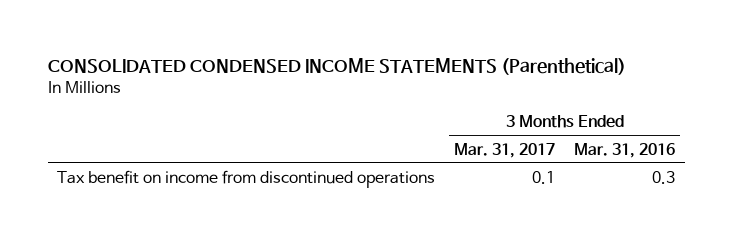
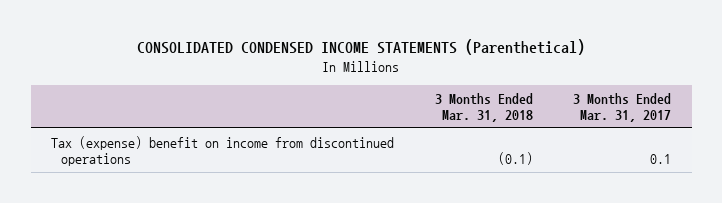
- | 3 Months Ended Mar. 31, 2017 | 3 Months Ended Mar. 31, 2016
+ | 3 Months Ended Mar. 31, 2018 | 3 Months Ended Mar. 31, 2017
- Tax benefit on income from discontinued operations | 0.1 | 0.3
+ Tax (expense) benefit on income from discontinued operations | (0.1) | 0.1

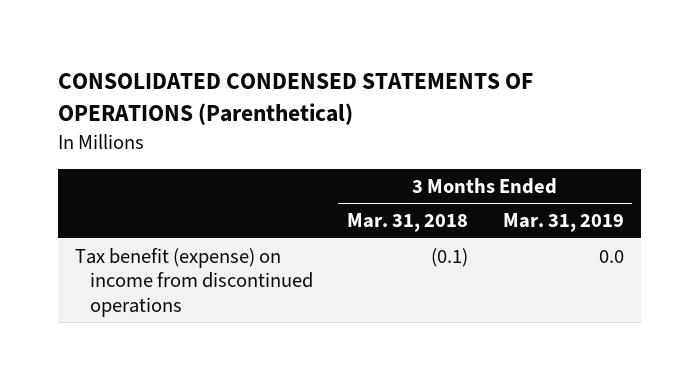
- CONSOLIDATED CONDENSED INCOME STATEMENTS (Parenthetical)
+ CONSOLIDATED CONDENSED STATEMENTS OF OPERATIONS (Parenthetical)
- | 3 Months Ended Mar. 31, 2018 | 3 Months Ended Mar. 31, 2017
+ | 3 Months Ended Mar. 31, 2018 | 3 Months Ended Mar. 31, 2019
- Tax (expense) benefit on income from discontinued operations | (0.1) | 0.1
+ Tax benefit (expense) on income from discontinued operations | (0.1) | 0.0

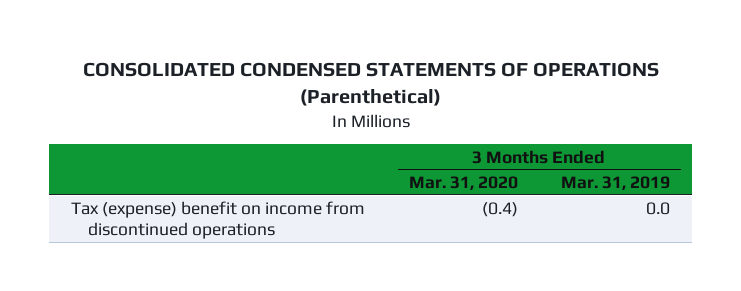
- | 3 Months Ended Mar. 31, 2018 | 3 Months Ended Mar. 31, 2019
+ | 3 Months Ended Mar. 31, 2020 | 3 Months Ended Mar. 31, 2019
- Tax benefit (expense) on income from discontinued operations | (0.1) | 0.0
+ Tax (expense) benefit on income from discontinued operations | (0.4) | 0.0

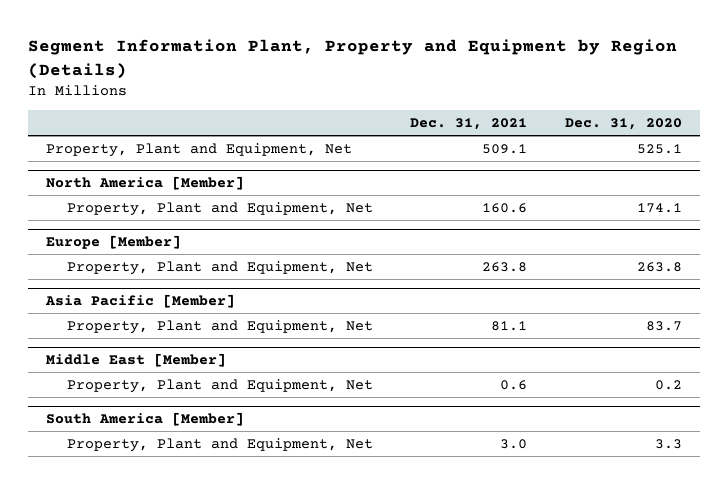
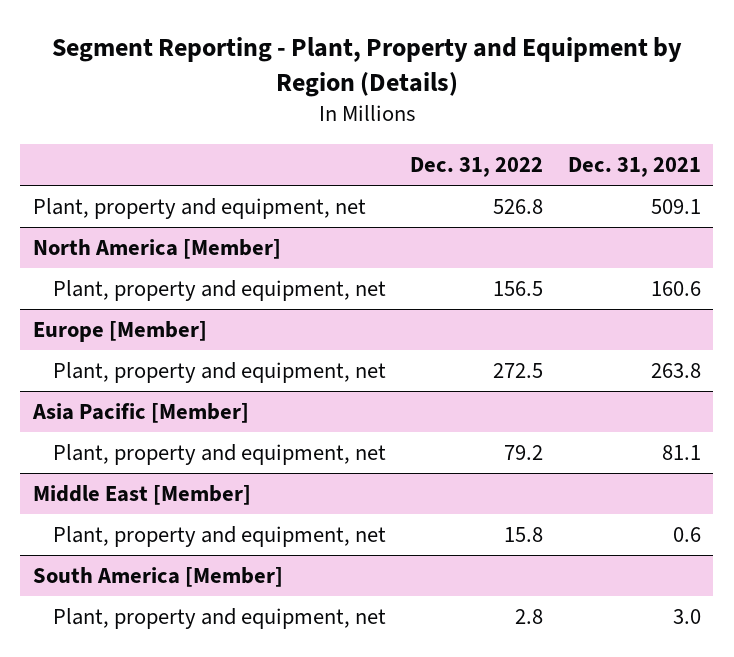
- Segment Information Plant, Property and Equipment by Region (Details)
+ Segment Reporting - Plant, Property and Equipment by Region (Details)
- | Dec. 31, 2021 | Dec. 31, 2020
+ | Dec. 31, 2022 | Dec. 31, 2021
- Property, Plant and Equipment, Net | 509.1 | 525.1
+ Plant, property and equipment, net | 526.8 | 509.1
@ North America [Member]
- Property, Plant and Equipment, Net | 160.6 | 174.1
+ Plant, property and equipment, net | 156.5 | 160.6
@ Europe [Member]
- Property, Plant and Equipment, Net | 263.8 | 263.8
+ Plant, property and equipment, net | 272.5 | 263.8
@ Asia Pacific [Member]
- Property, Plant and Equipment, Net | 81.1 | 83.7
+ Plant, property and equipment, net | 79.2 | 81.1
@ Middle East [Member]
- Property, Plant and Equipment, Net | 0.6 | 0.2
+ Plant, property and equipment, net | 15.8 | 0.6
@ South America [Member]
- Property, Plant and Equipment, Net | 3.0 | 3.3
+ Plant, property and equipment, net | 2.8 | 3.0

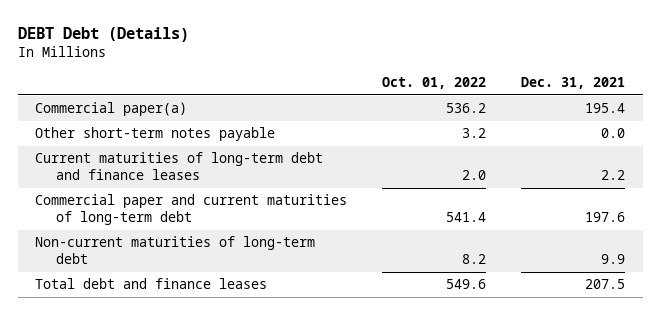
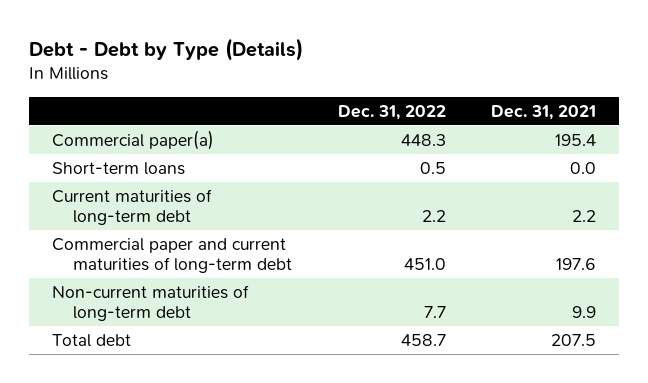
- DEBT Debt (Details)
+ Debt - Debt by Type (Details)
- | Oct. 01, 2022 | Dec. 31, 2021
+ | Dec. 31, 2022 | Dec. 31, 2021
- Other short-term notes payable | 3.2 | 0.0
- Current maturities of long-term debt and finance leases | 2.0 | 2.2
+ Short-term loans | 0.5 | 0.0
+ Current maturities of long-term debt | 2.2 | 2.2
- Total debt and finance leases | 549.6 | 207.5
+ Total debt | 458.7 | 207.5

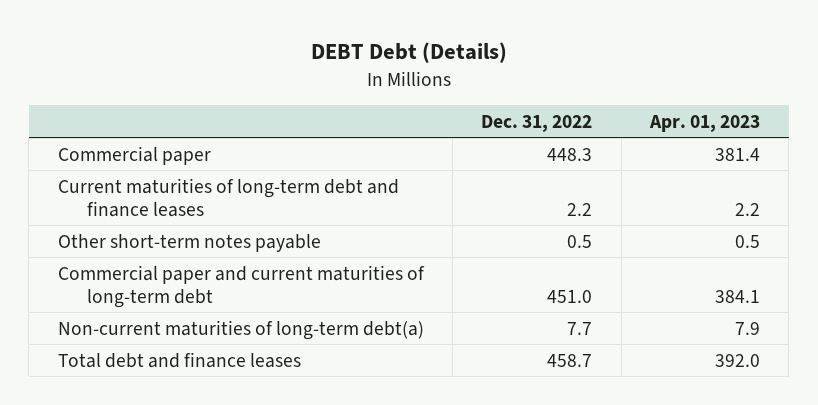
- Debt - Debt by Type (Details)
+ DEBT Debt (Details)
- | Dec. 31, 2022 | Dec. 31, 2021
+ | Dec. 31, 2022 | Apr. 01, 2023
- Commercial paper(a) | 448.3 | 195.4
- Short-term loans | 0.5 | 0.0
- Current maturities of long-term debt | 2.2 | 2.2
+ Commercial paper | 448.3 | 381.4
+ Current maturities of long-term debt and finance leases | 2.2 | 2.2
+ Other short-term notes payable | 0.5 | 0.5
- Non-current maturities of long-term debt | 7.7 | 9.9
- Total debt | 458.7 | 207.5
+ Non-current maturities of long-term debt(a) | 7.7 | 7.9
+ Total debt and finance leases | 458.7 | 392.0

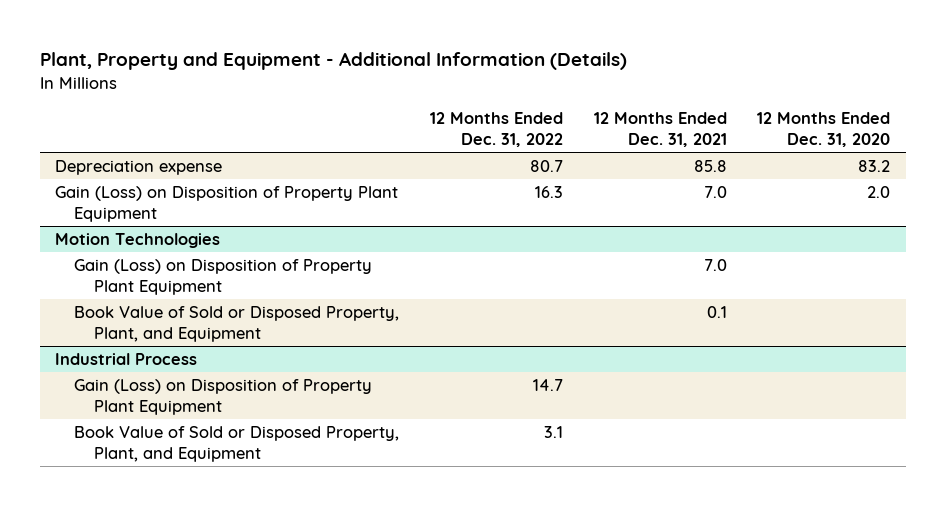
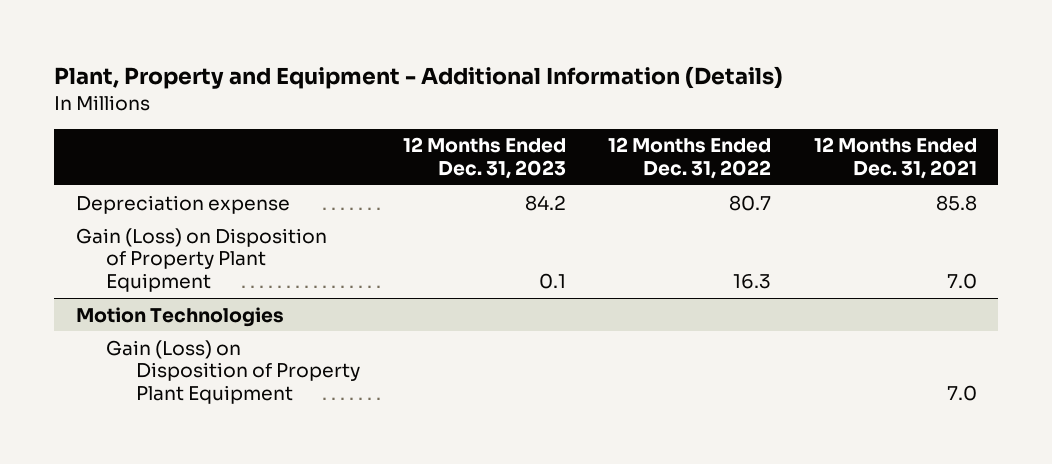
- | 12 Months Ended Dec. 31, 2022 | 12 Months Ended Dec. 31, 2021 | 12 Months Ended Dec. 31, 2020
+ | 12 Months Ended Dec. 31, 2023 | 12 Months Ended Dec. 31, 2022 | 12 Months Ended Dec. 31, 2021
@ Motion Technologies
- Book Value of Sold or Disposed Property, Plant, and Equipment | | 0.1 |
- Industrial Process
- Gain (Loss) on Disposition of Property Plant Equipment | 14.7 | |
- Book Value of Sold or Disposed Property, Plant, and Equipment | 3.1 | |

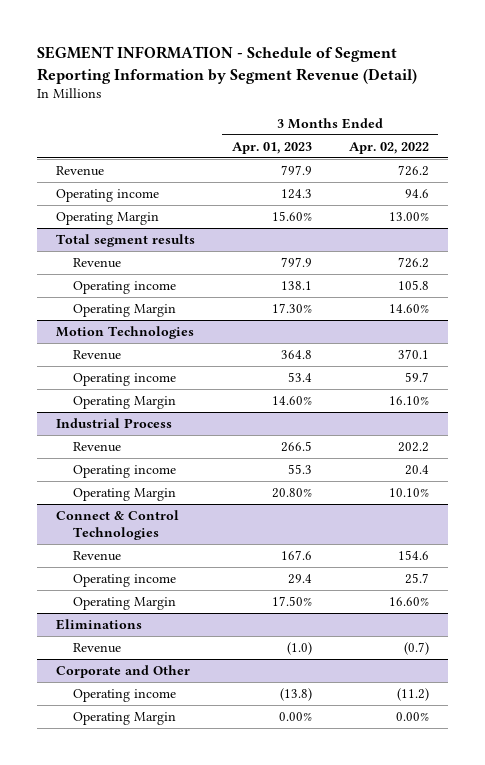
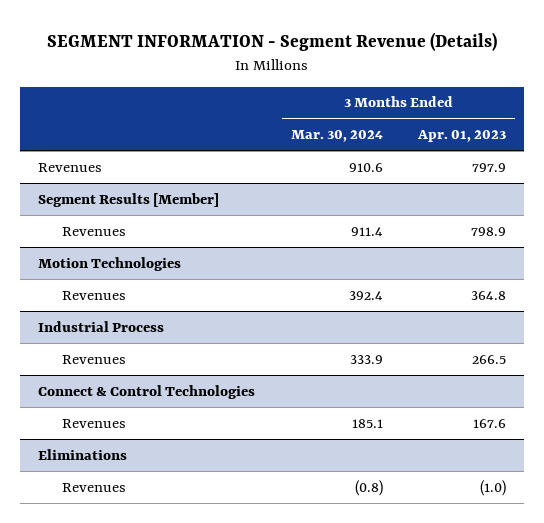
- SEGMENT INFORMATION - Schedule of Segment Reporting Information by Segment Revenue (Detail)
+ SEGMENT INFORMATION - Segment Revenue (Details)
- | 3 Months Ended Apr. 01, 2023 | 3 Months Ended Apr. 02, 2022
+ | 3 Months Ended Mar. 30, 2024 | 3 Months Ended Apr. 01, 2023
- Revenue | 797.9 | 726.2
- Operating income | 124.3 | 94.6
- Operating Margin | 15.60% | 13.00%
- Total segment results
- Revenue | 797.9 | 726.2
- Operating income | 138.1 | 105.8
- Operating Margin | 17.30% | 14.60%
+ Revenues | 910.6 | 797.9
+ Segment Results [Member]
+ Revenues | 911.4 | 798.9
@ Motion Technologies
- Revenue | 364.8 | 370.1
- Operating income | 53.4 | 59.7
- Operating Margin | 14.60% | 16.10%
+ Revenues | 392.4 | 364.8
@ Industrial Process
- Revenue | 266.5 | 202.2
- Operating income | 55.3 | 20.4
- Operating Margin | 20.80% | 10.10%
+ Revenues | 333.9 | 266.5
@ Connect & Control Technologies
- Revenue | 167.6 | 154.6
- Operating income | 29.4 | 25.7
- Operating Margin | 17.50% | 16.60%
+ Revenues | 185.1 | 167.6
@ Eliminations
- Revenue | (1.0) | (0.7)
- Corporate and Other
- Operating income | (13.8) | (11.2)
- Operating Margin | 0.00% | 0.00%
@ Eliminations
+ Revenues | (0.8) | (1.0)

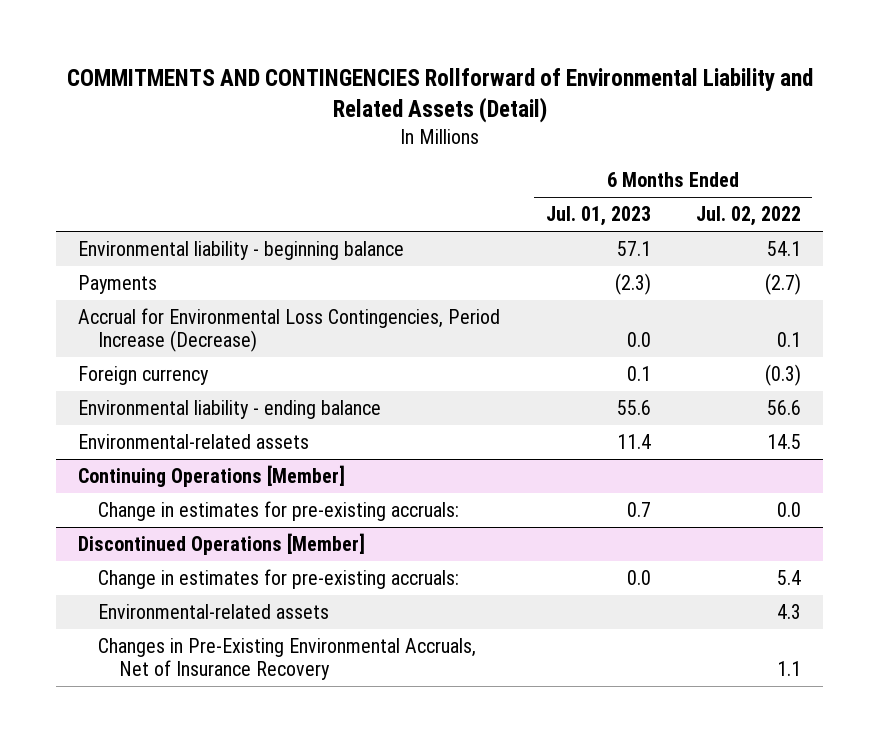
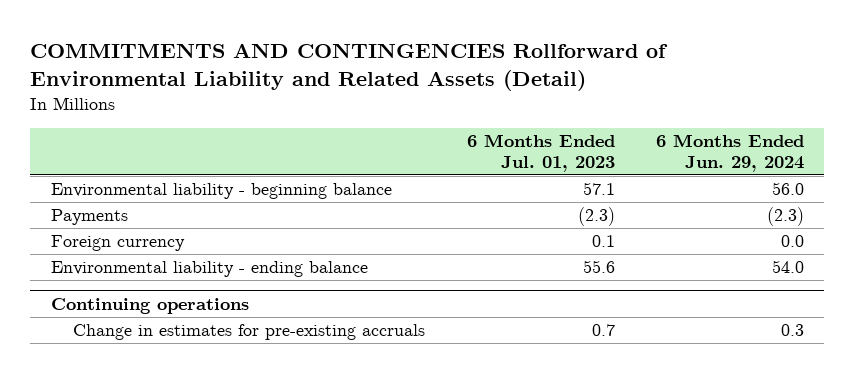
- | 6 Months Ended Jul. 01, 2023 | 6 Months Ended Jul. 02, 2022
+ | 6 Months Ended Jul. 01, 2023 | 6 Months Ended Jun. 29, 2024
- Accrual for Environmental Loss Contingencies, Period Increase (Decrease) | 0.0 | 0.1
- Environmental-related assets | 11.4 | 14.5
- Continuing Operations [Member]
- Change in estimates for pre-existing accruals: | 0.7 | 0.0
- Discontinued Operations [Member]
- Change in estimates for pre-existing accruals: | 0.0 | 5.4
- Environmental-related assets | | 4.3
- Changes in Pre-Existing Environmental Accruals, Net of Insurance Recovery | | 1.1
+ Continuing operations
+ Change in estimates for pre-existing accruals | 0.7 | 0.3

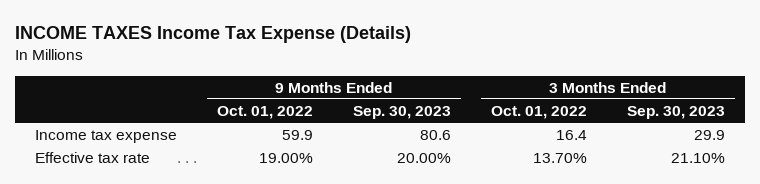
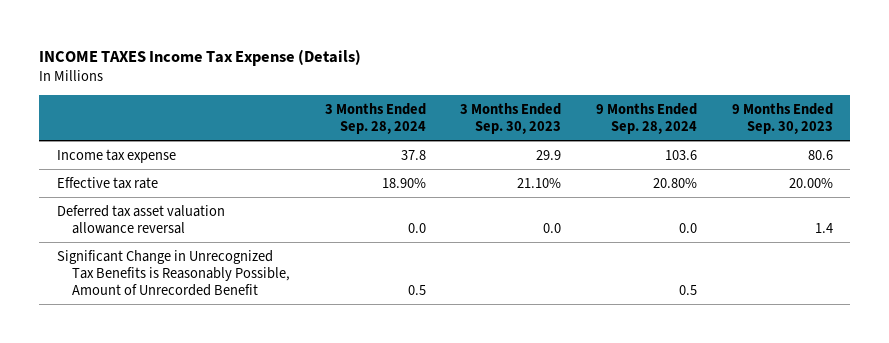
- | 9 Months Ended Oct. 01, 2022 | 9 Months Ended Sep. 30, 2023 | 3 Months Ended Oct. 01, 2022 | 3 Months Ended Sep. 30, 2023
+ | 3 Months Ended Sep. 28, 2024 | 3 Months Ended Sep. 30, 2023 | 9 Months Ended Sep. 28, 2024 | 9 Months Ended Sep. 30, 2023
+ Deferred tax asset valuation allowance reversal | 0.0 | 0.0 | 0.0 | 1.4
+ Significant Change in Unrecognized Tax Benefits is Reasonably Possible, Amount of Unrecorded Benefit | 0.5 | | 0.5 |

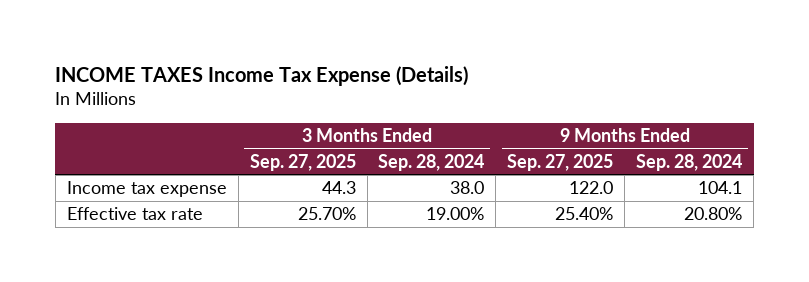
- | 3 Months Ended Sep. 28, 2024 | 3 Months Ended Sep. 30, 2023 | 9 Months Ended Sep. 28, 2024 | 9 Months Ended Sep. 30, 2023
+ | 3 Months Ended Sep. 27, 2025 | 3 Months Ended Sep. 28, 2024 | 9 Months Ended Sep. 27, 2025 | 9 Months Ended Sep. 28, 2024
- Income tax expense | 37.8 | 29.9 | 103.6 | 80.6
- Effective tax rate | 18.90% | 21.10% | 20.80% | 20.00%
- Deferred tax asset valuation allowance reversal | 0.0 | 0.0 | 0.0 | 1.4
- Significant Change in Unrecognized Tax Benefits is Reasonably Possible, Amount of Unrecorded Benefit | 0.5 | | 0.5 |
+ Income tax expense | 44.3 | 38.0 | 122.0 | 104.1
+ Effective tax rate | 25.70% | 19.00% | 25.40% | 20.80%

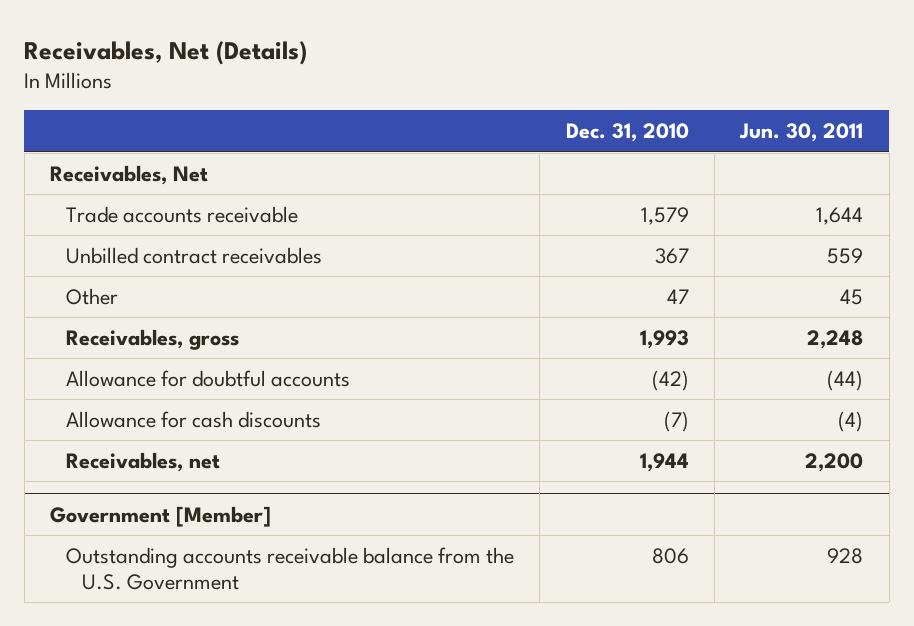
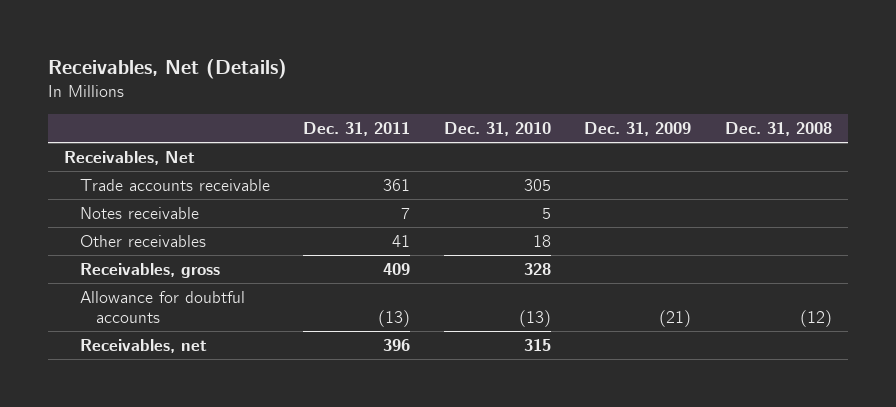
- | Dec. 31, 2010 | Jun. 30, 2011
+ | Dec. 31, 2011 | Dec. 31, 2010 | Dec. 31, 2009 | Dec. 31, 2008
- Trade accounts receivable | 1,579 | 1,644
- Unbilled contract receivables | 367 | 559
- Other | 47 | 45
- Receivables, gross | 1,993 | 2,248
- Allowance for doubtful accounts | (42) | (44)
- Allowance for cash discounts | (7) | (4)
- Receivables, net | 1,944 | 2,200
- Government [Member]
- Outstanding accounts receivable balance from the U.S. Government | 806 | 928
+ Trade accounts receivable | 361 | 305 | |
+ Notes receivable | 7 | 5 | |
+ Other receivables | 41 | 18 | |
+ Receivables, gross | 409 | 328 | |
+ Allowance for doubtful accounts | (13) | (13) | (21) | (12)
+ Receivables, net | 396 | 315 | |

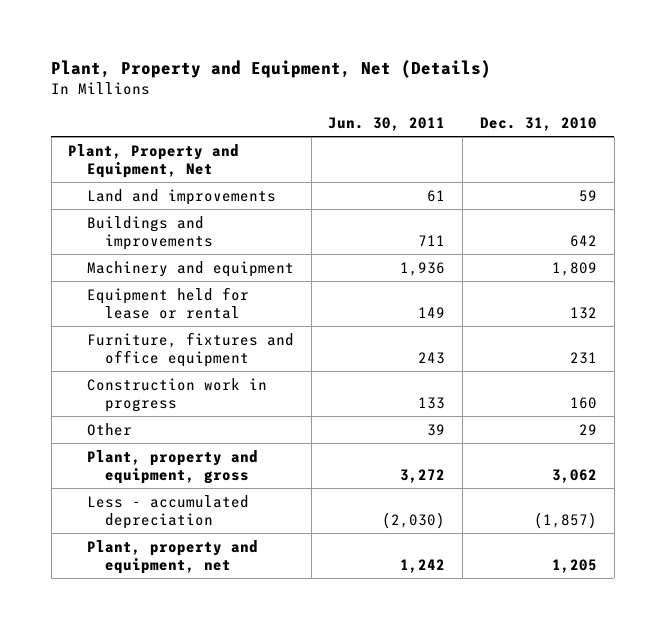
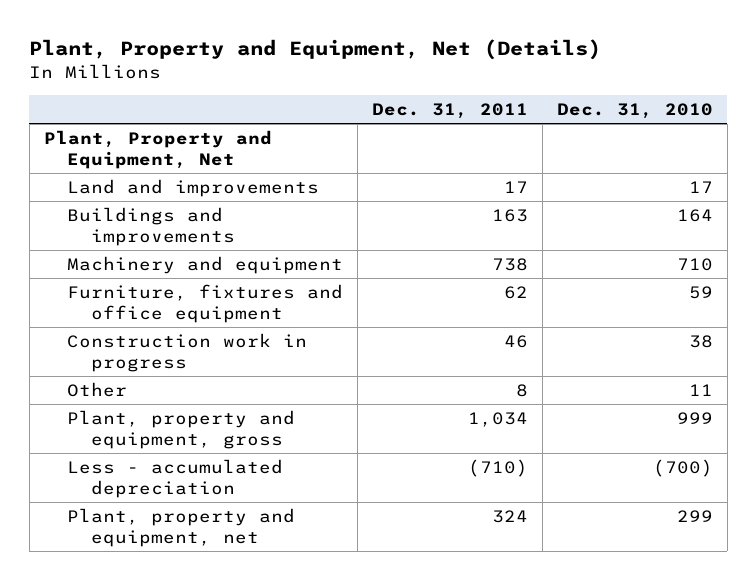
- | Jun. 30, 2011 | Dec. 31, 2010
+ | Dec. 31, 2011 | Dec. 31, 2010
- Land and improvements | 61 | 59
- Buildings and improvements | 711 | 642
- Machinery and equipment | 1,936 | 1,809
- Equipment held for lease or rental | 149 | 132
- Furniture, fixtures and office equipment | 243 | 231
- Construction work in progress | 133 | 160
- Other | 39 | 29
- Plant, property and equipment, gross | 3,272 | 3,062
- Less - accumulated depreciation | (2,030) | (1,857)
- Plant, property and equipment, net | 1,242 | 1,205
+ Land and improvements | 17 | 17
+ Buildings and improvements | 163 | 164
+ Machinery and equipment | 738 | 710
+ Furniture, fixtures and office equipment | 62 | 59
+ Construction work in progress | 46 | 38
+ Other | 8 | 11
+ Plant, property and equipment, gross | 1,034 | 999
+ Less - accumulated depreciation | (710) | (700)
+ Plant, property and equipment, net | 324 | 299

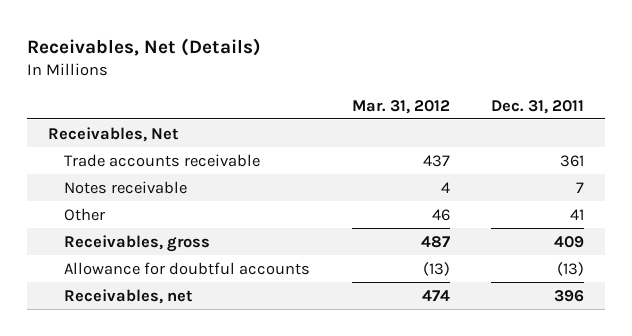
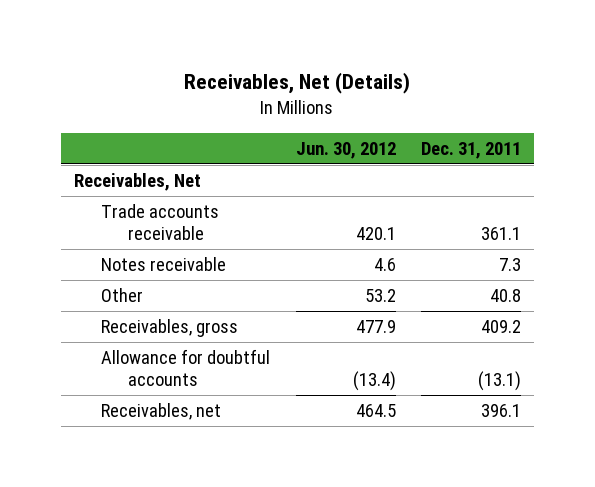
- | Mar. 31, 2012 | Dec. 31, 2011
+ | Jun. 30, 2012 | Dec. 31, 2011
- Trade accounts receivable | 437 | 361
- Notes receivable | 4 | 7
- Other | 46 | 41
- Receivables, gross | 487 | 409
- Allowance for doubtful accounts | (13) | (13)
- Receivables, net | 474 | 396
+ Trade accounts receivable | 420.1 | 361.1
+ Notes receivable | 4.6 | 7.3
+ Other | 53.2 | 40.8
+ Receivables, gross | 477.9 | 409.2
+ Allowance for doubtful accounts | (13.4) | (13.1)
+ Receivables, net | 464.5 | 396.1

